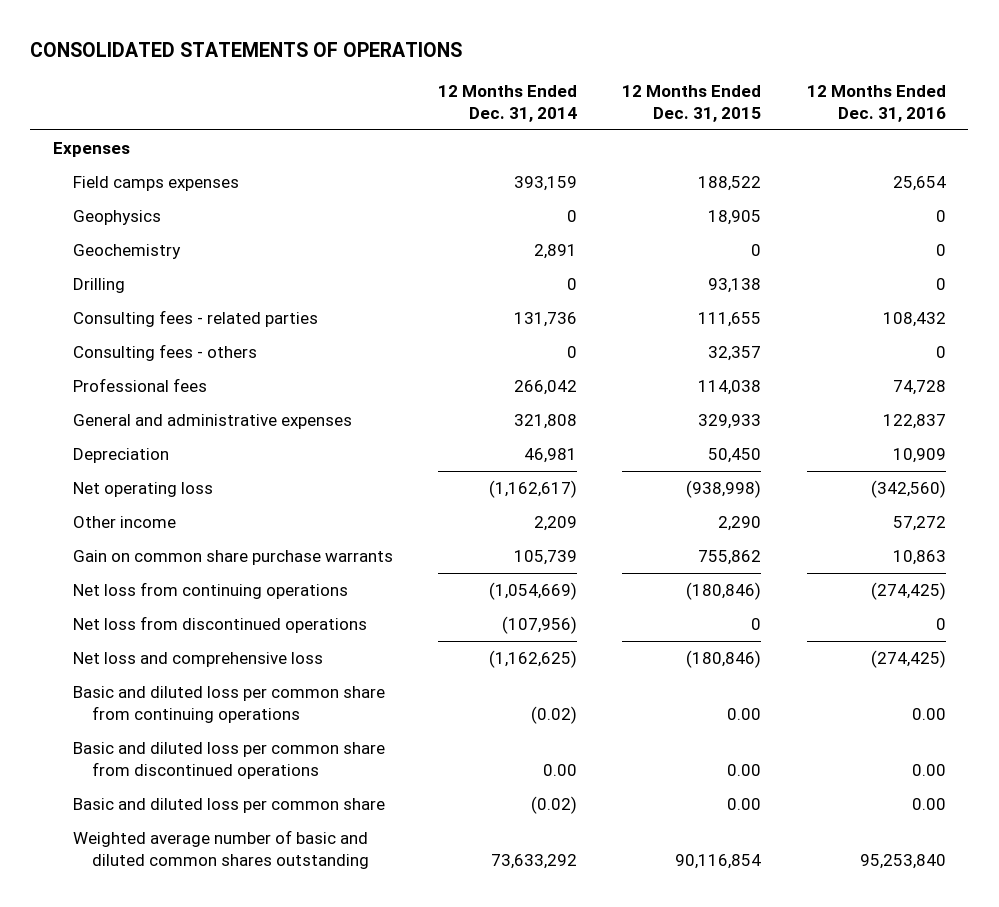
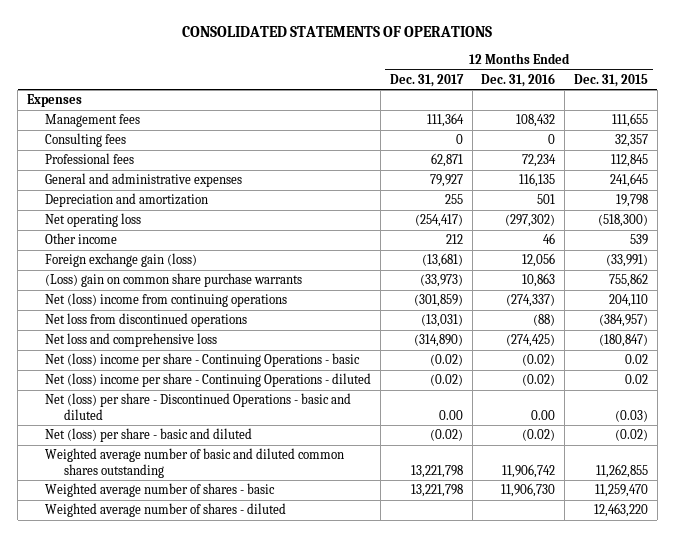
- | 12 Months Ended Dec. 31, 2014 | 12 Months Ended Dec. 31, 2015 | 12 Months Ended Dec. 31, 2016
+ | 12 Months Ended Dec. 31, 2017 | 12 Months Ended Dec. 31, 2016 | 12 Months Ended Dec. 31, 2015
- Field camps expenses | 393,159 | 188,522 | 25,654
- Geophysics | 0 | 18,905 | 0
- Geochemistry | 2,891 | 0 | 0
- Drilling | 0 | 93,138 | 0
- Consulting fees - related parties | 131,736 | 111,655 | 108,432
- Consulting fees - others | 0 | 32,357 | 0
- Professional fees | 266,042 | 114,038 | 74,728
- General and administrative expenses | 321,808 | 329,933 | 122,837
- Depreciation | 46,981 | 50,450 | 10,909
- Net operating loss | (1,162,617) | (938,998) | (342,560)
- Other income | 2,209 | 2,290 | 57,272
- Gain on common share purchase warrants | 105,739 | 755,862 | 10,863
- Net loss from continuing operations | (1,054,669) | (180,846) | (274,425)
- Net loss from discontinued operations | (107,956) | 0 | 0
- Net loss and comprehensive loss | (1,162,625) | (180,846) | (274,425)
- Basic and diluted loss per common share from continuing operations | (0.02) | 0.00 | 0.00
- Basic and diluted loss per common share from discontinued operations | 0.00 | 0.00 | 0.00
- Basic and diluted loss per common share | (0.02) | 0.00 | 0.00
- Weighted average number of basic and diluted common shares outstanding | 73,633,292 | 90,116,854 | 95,253,840
+ Management fees | 111,364 | 108,432 | 111,655
+ Consulting fees | 0 | 0 | 32,357
+ Professional fees | 62,871 | 72,234 | 112,845
+ General and administrative expenses | 79,927 | 116,135 | 241,645
+ Depreciation and amortization | 255 | 501 | 19,798
+ Net operating loss | (254,417) | (297,302) | (518,300)
+ Other income | 212 | 46 | 539
+ Foreign exchange gain (loss) | (13,681) | 12,056 | (33,991)
+ (Loss) gain on common share purchase warrants | (33,973) | 10,863 | 755,862
+ Net (loss) income from continuing operations | (301,859) | (274,337) | 204,110
+ Net loss from discontinued operations | (13,031) | (88) | (384,957)
+ Net loss and comprehensive loss | (314,890) | (274,425) | (180,847)
+ Net (loss) income per share - Continuing Operations - basic | (0.02) | (0.02) | 0.02
+ Net (loss) income per share - Continuing Operations - diluted | (0.02) | (0.02) | 0.02
+ Net (loss) per share - Discontinued Operations - basic and diluted | 0.00 | 0.00 | (0.03)
+ Net (loss) per share - basic and diluted | (0.02) | (0.02) | (0.02)
+ Weighted average number of basic and diluted common shares outstanding | 13,221,798 | 11,906,742 | 11,262,855
+ Weighted average number of shares - basic | 13,221,798 | 11,906,730 | 11,259,470
+ Weighted average number of shares - diluted | | | 12,463,220

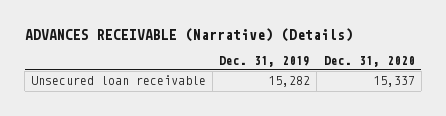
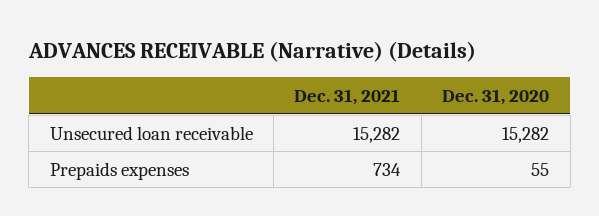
- | Dec. 31, 2019 | Dec. 31, 2020
+ | Dec. 31, 2021 | Dec. 31, 2020
- Unsecured loan receivable | 15,282 | 15,337
+ Unsecured loan receivable | 15,282 | 15,282
+ Prepaids expenses | 734 | 55

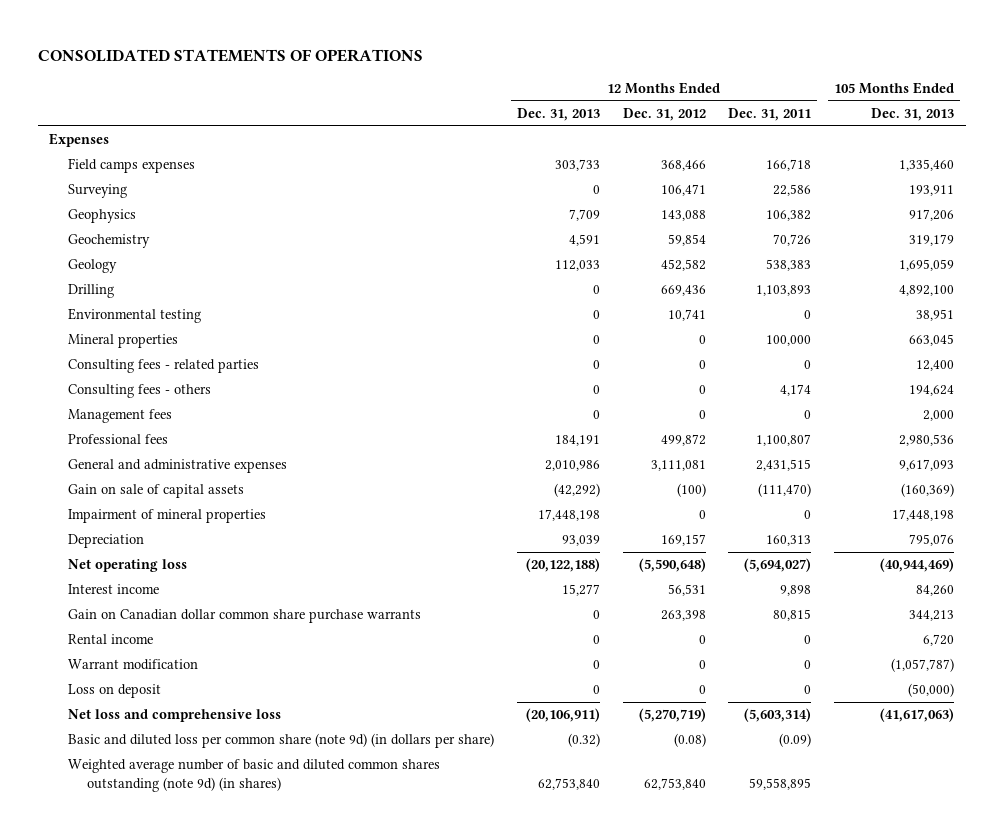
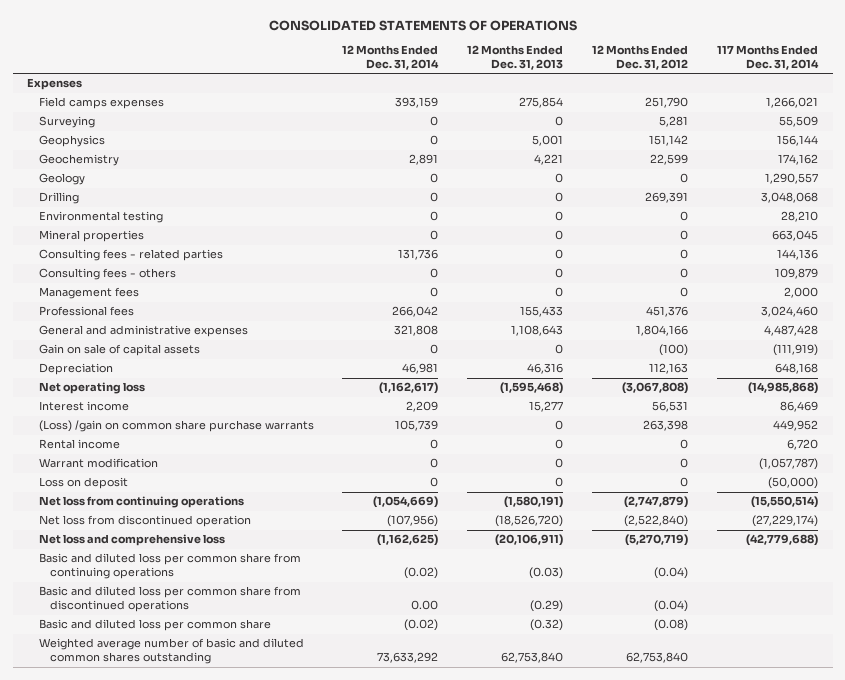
- | 12 Months Ended Dec. 31, 2013 | 12 Months Ended Dec. 31, 2012 | 12 Months Ended Dec. 31, 2011 | 105 Months Ended Dec. 31, 2013
+ | 12 Months Ended Dec. 31, 2014 | 12 Months Ended Dec. 31, 2013 | 12 Months Ended Dec. 31, 2012 | 117 Months Ended Dec. 31, 2014
- Field camps expenses | 303,733 | 368,466 | 166,718 | 1,335,460
- Surveying | 0 | 106,471 | 22,586 | 193,911
- Geophysics | 7,709 | 143,088 | 106,382 | 917,206
- Geochemistry | 4,591 | 59,854 | 70,726 | 319,179
- Geology | 112,033 | 452,582 | 538,383 | 1,695,059
- Drilling | 0 | 669,436 | 1,103,893 | 4,892,100
- Environmental testing | 0 | 10,741 | 0 | 38,951
+ Field camps expenses | 393,159 | 275,854 | 251,790 | 1,266,021
+ Surveying | 0 | 0 | 5,281 | 55,509
+ Geophysics | 0 | 5,001 | 151,142 | 156,144
+ Geochemistry | 2,891 | 4,221 | 22,599 | 174,162
+ Geology | 0 | 0 | 0 | 1,290,557
+ Drilling | 0 | 0 | 269,391 | 3,048,068
+ Environmental testing | 0 | 0 | 0 | 28,210
- Professional fees | 184,191 | 499,872 | 1,100,807 | 2,980,536
- General and administrative expenses | 2,010,986 | 3,111,081 | 2,431,515 | 9,617,093
- Gain on sale of capital assets | (42,292) | (100) | (111,470) | (160,369)
- Impairment of mineral properties | 17,448,198 | 0 | 0 | 17,448,198
- Depreciation | 93,039 | 169,157 | 160,313 | 795,076
- Net operating loss | (20,122,188) | (5,590,648) | (5,694,027) | (40,944,469)
+ Professional fees | 266,042 | 155,433 | 451,376 | 3,024,460
+ General and administrative expenses | 321,808 | 1,108,643 | 1,804,166 | 4,487,428
+ Gain on sale of capital assets | 0 | 0 | (100) | (111,919)
+ Depreciation | 46,981 | 46,316 | 112,163 | 648,168
+ Net operating loss | (1,162,617) | (1,595,468) | (3,067,808) | (14,985,868)
- Gain on Canadian dollar common share purchase warrants | 0 | 263,398 | 80,815 | 344,213
+ (Loss) /gain on common share purchase warrants | 105,739 | 0 | 263,398 | 449,952
+ Net loss from continuing operations | (1,054,669) | (1,580,191) | (2,747,879) | (15,550,514)
+ Net loss from discontinued operation | (107,956) | (18,526,720) | (2,522,840) | (27,229,174)
- Basic and diluted loss per common share (note 9d) (in dollars per share) | (0.32) | (0.08) | (0.09) |
- Weighted average number of basic and diluted common shares outstanding (note 9d) (in shares) | 62,753,840 | 62,753,840 | 59,558,895 |
+ Basic and diluted loss per common share from continuing operations | (0.02) | (0.03) | (0.04) |
+ Basic and diluted loss per common share from discontinued operations | 0.00 | (0.29) | (0.04) |
+ Basic and diluted loss per common share | (0.02) | (0.32) | (0.08) |
+ Weighted average number of basic and diluted common shares outstanding | 73,633,292 | 62,753,840 | 62,753,840 |

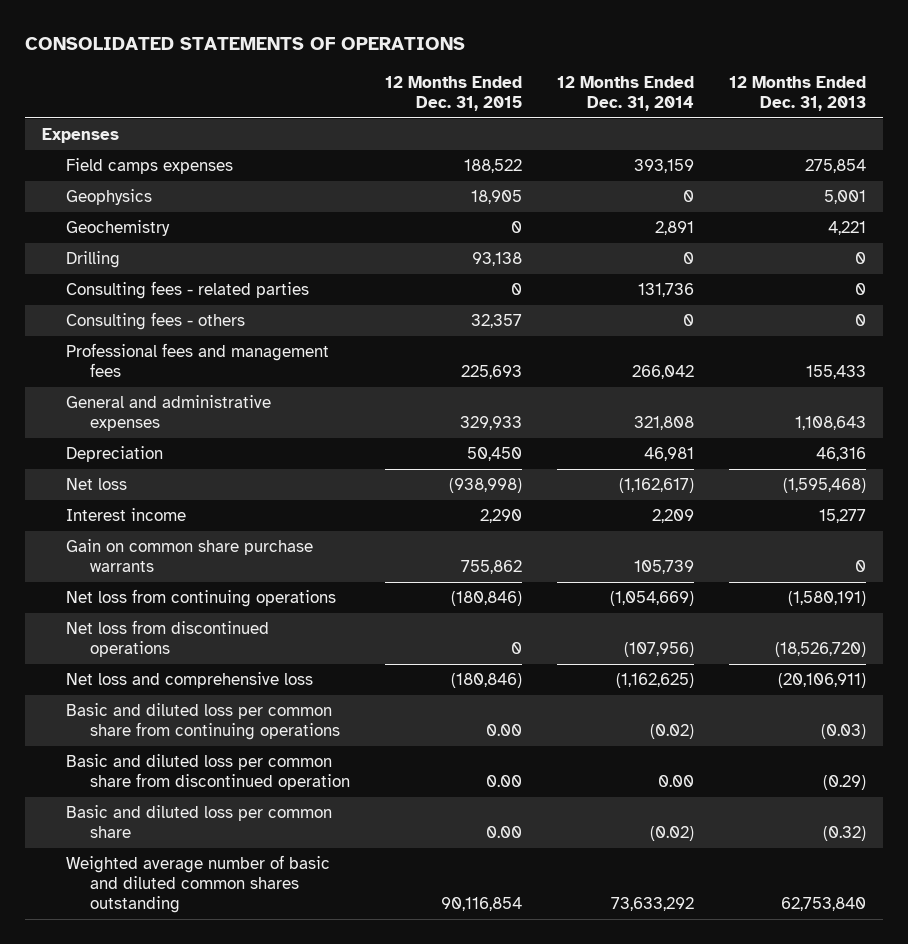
- | 12 Months Ended Dec. 31, 2014 | 12 Months Ended Dec. 31, 2013 | 12 Months Ended Dec. 31, 2012 | 117 Months Ended Dec. 31, 2014
+ | 12 Months Ended Dec. 31, 2015 | 12 Months Ended Dec. 31, 2014 | 12 Months Ended Dec. 31, 2013
- Surveying | 0 | 0 | 5,281 | 55,509
- Geology | 0 | 0 | 0 | 1,290,557
- Environmental testing | 0 | 0 | 0 | 28,210
- Mineral properties | 0 | 0 | 0 | 663,045
- Management fees | 0 | 0 | 0 | 2,000
- Professional fees | 266,042 | 155,433 | 451,376 | 3,024,460
+ Professional fees and management fees | 225,693 | 266,042 | 155,433
- Gain on sale of capital assets | 0 | 0 | (100) | (111,919)
- Net operating loss | (1,162,617) | (1,595,468) | (3,067,808) | (14,985,868)
+ Net loss | (938,998) | (1,162,617) | (1,595,468)
- (Loss) /gain on common share purchase warrants | 105,739 | 0 | 263,398 | 449,952
- Rental income | 0 | 0 | 0 | 6,720
- Warrant modification | 0 | 0 | 0 | (1,057,787)
- Loss on deposit | 0 | 0 | 0 | (50,000)
+ Gain on common share purchase warrants | 755,862 | 105,739 | 0
- Net loss from discontinued operation | (107,956) | (18,526,720) | (2,522,840) | (27,229,174)
+ Net loss from discontinued operations | 0 | (107,956) | (18,526,720)
- Basic and diluted loss per common share from discontinued operations | 0.00 | (0.29) | (0.04) |
+ Basic and diluted loss per common share from discontinued operation | 0.00 | 0.00 | (0.29)

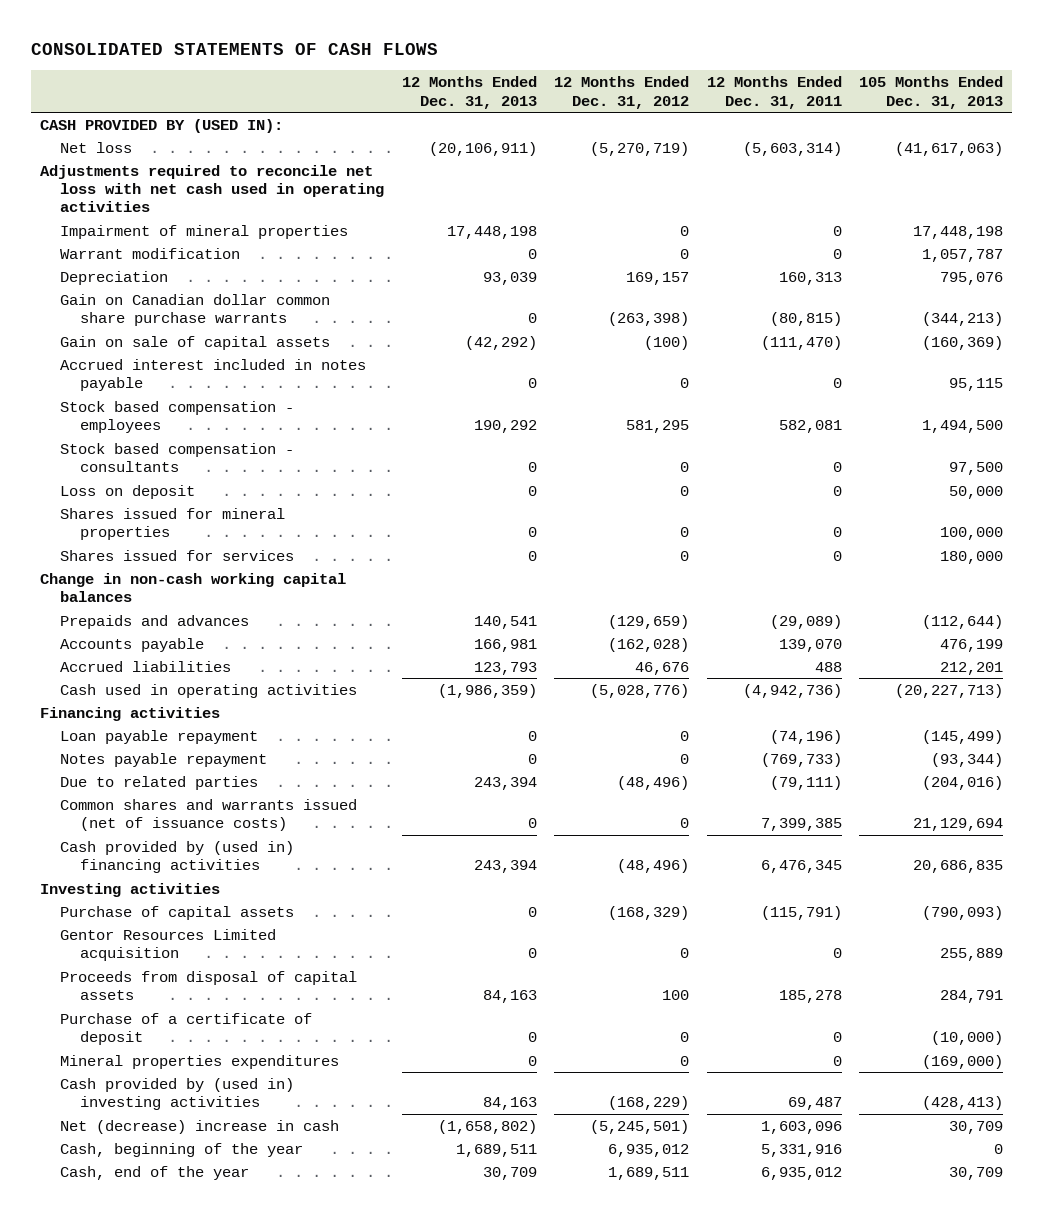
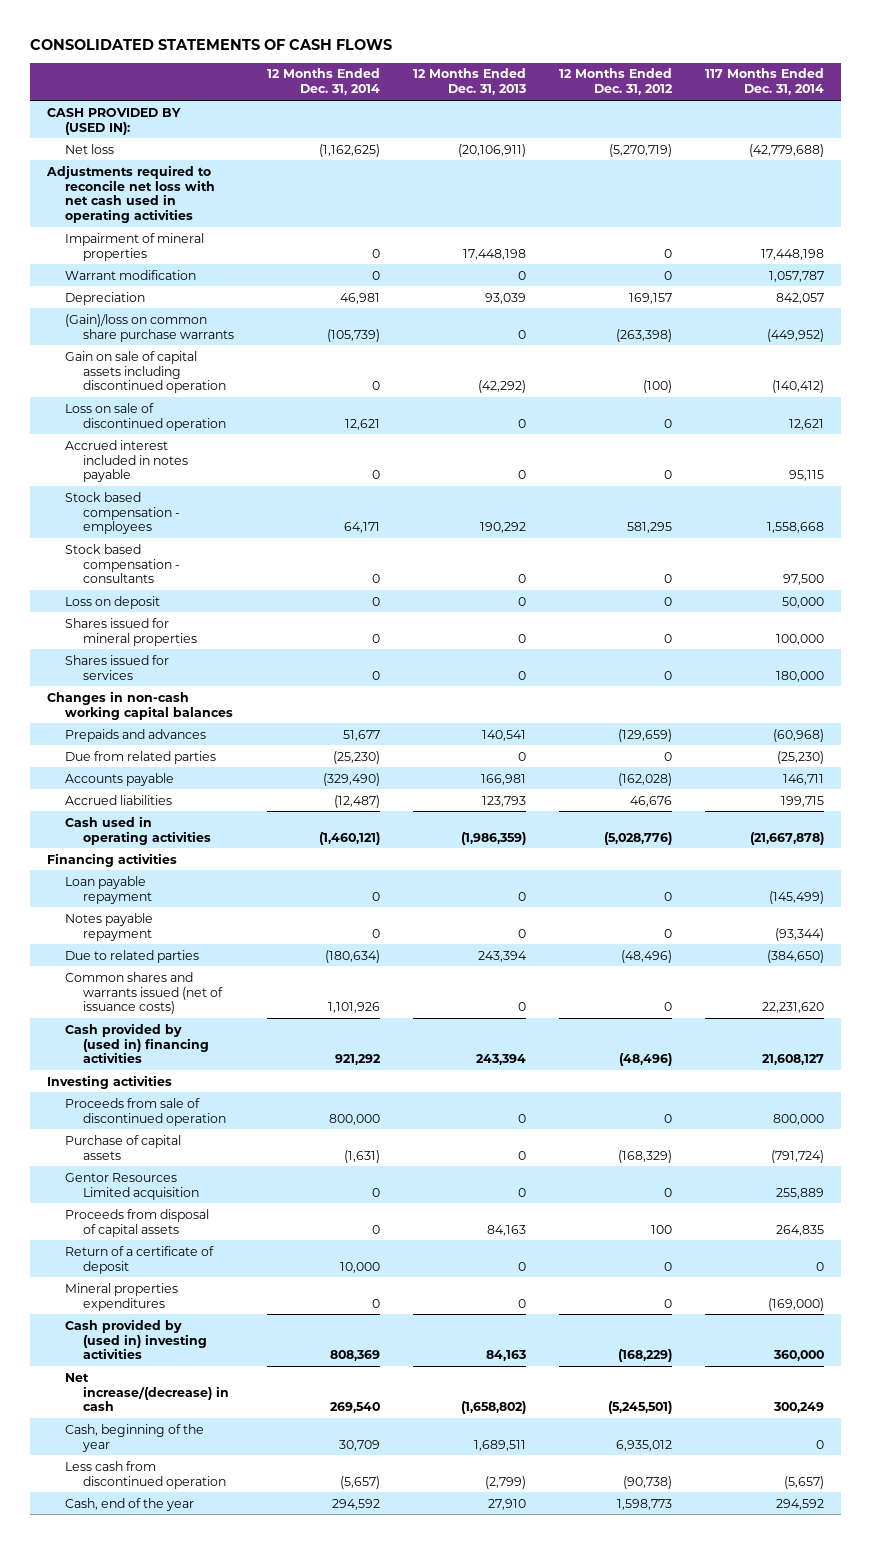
- | 12 Months Ended Dec. 31, 2013 | 12 Months Ended Dec. 31, 2012 | 12 Months Ended Dec. 31, 2011 | 105 Months Ended Dec. 31, 2013
+ | 12 Months Ended Dec. 31, 2014 | 12 Months Ended Dec. 31, 2013 | 12 Months Ended Dec. 31, 2012 | 117 Months Ended Dec. 31, 2014
- Gain on Canadian dollar common share purchase warrants | 0 | (263,398) | (80,815) | (344,213)
- Gain on sale of capital assets | (42,292) | (100) | (111,470) | (160,369)
+ (Gain)/loss on common share purchase warrants | (105,739) | 0 | (263,398) | (449,952)
+ Gain on sale of capital assets including discontinued operation | 0 | (42,292) | (100) | (140,412)
+ Loss on sale of discontinued operation | 12,621 | 0 | 0 | 12,621
- Change in non-cash working capital balances
+ Changes in non-cash working capital balances
+ Due from related parties | (25,230) | 0 | 0 | (25,230)
+ Proceeds from sale of discontinued operation | 800,000 | 0 | 0 | 800,000
- Purchase of a certificate of deposit | 0 | 0 | 0 | (10,000)
+ Return of a certificate of deposit | 10,000 | 0 | 0 | 0
- Net (decrease) increase in cash | (1,658,802) | (5,245,501) | 1,603,096 | 30,709
+ Net increase/(decrease) in cash | 269,540 | (1,658,802) | (5,245,501) | 300,249
- Cash, end of the year | 30,709 | 1,689,511 | 6,935,012 | 30,709
+ Less cash from discontinued operation | (5,657) | (2,799) | (90,738) | (5,657)
+ Cash, end of the year | 294,592 | 27,910 | 1,598,773 | 294,592

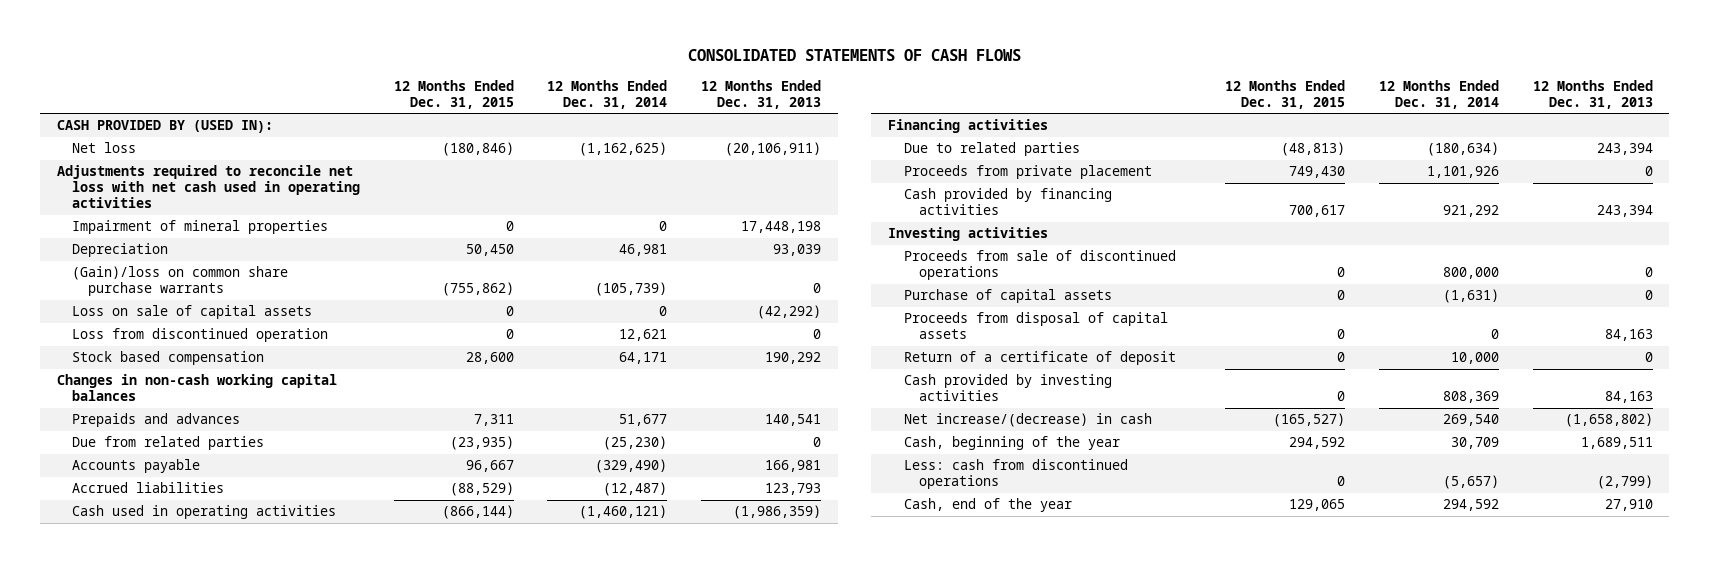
- | 12 Months Ended Dec. 31, 2014 | 12 Months Ended Dec. 31, 2013 | 12 Months Ended Dec. 31, 2012 | 117 Months Ended Dec. 31, 2014
+ | 12 Months Ended Dec. 31, 2015 | 12 Months Ended Dec. 31, 2014 | 12 Months Ended Dec. 31, 2013
- Warrant modification | 0 | 0 | 0 | 1,057,787
- Gain on sale of capital assets including discontinued operation | 0 | (42,292) | (100) | (140,412)
- Loss on sale of discontinued operation | 12,621 | 0 | 0 | 12,621
- Accrued interest included in notes payable | 0 | 0 | 0 | 95,115
- Stock based compensation - employees | 64,171 | 190,292 | 581,295 | 1,558,668
- Stock based compensation - consultants | 0 | 0 | 0 | 97,500
- Loss on deposit | 0 | 0 | 0 | 50,000
- Shares issued for mineral properties | 0 | 0 | 0 | 100,000
- Shares issued for services | 0 | 0 | 0 | 180,000
+ Loss on sale of capital assets | 0 | 0 | (42,292)
+ Loss from discontinued operation | 0 | 12,621 | 0
+ Stock based compensation | 28,600 | 64,171 | 190,292
- Loan payable repayment | 0 | 0 | 0 | (145,499)
- Notes payable repayment | 0 | 0 | 0 | (93,344)
- Common shares and warrants issued (net of issuance costs) | 1,101,926 | 0 | 0 | 22,231,620
- Cash provided by (used in) financing activities | 921,292 | 243,394 | (48,496) | 21,608,127
+ Proceeds from private placement | 749,430 | 1,101,926 | 0
+ Cash provided by financing activities | 700,617 | 921,292 | 243,394
- Proceeds from sale of discontinued operation | 800,000 | 0 | 0 | 800,000
+ Proceeds from sale of discontinued operations | 0 | 800,000 | 0
- Gentor Resources Limited acquisition | 0 | 0 | 0 | 255,889
- Mineral properties expenditures | 0 | 0 | 0 | (169,000)
- Cash provided by (used in) investing activities | 808,369 | 84,163 | (168,229) | 360,000
+ Cash provided by investing activities | 0 | 808,369 | 84,163
- Less cash from discontinued operation | (5,657) | (2,799) | (90,738) | (5,657)
+ Less: cash from discontinued operations | 0 | (5,657) | (2,799)

